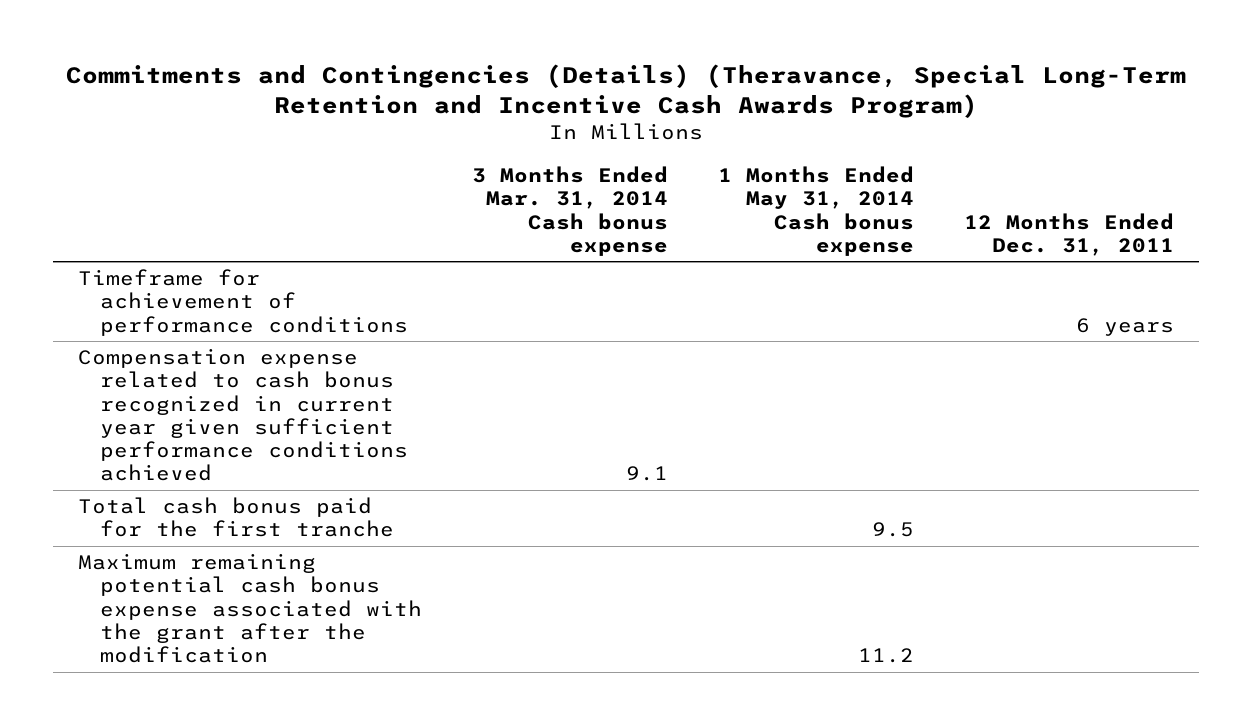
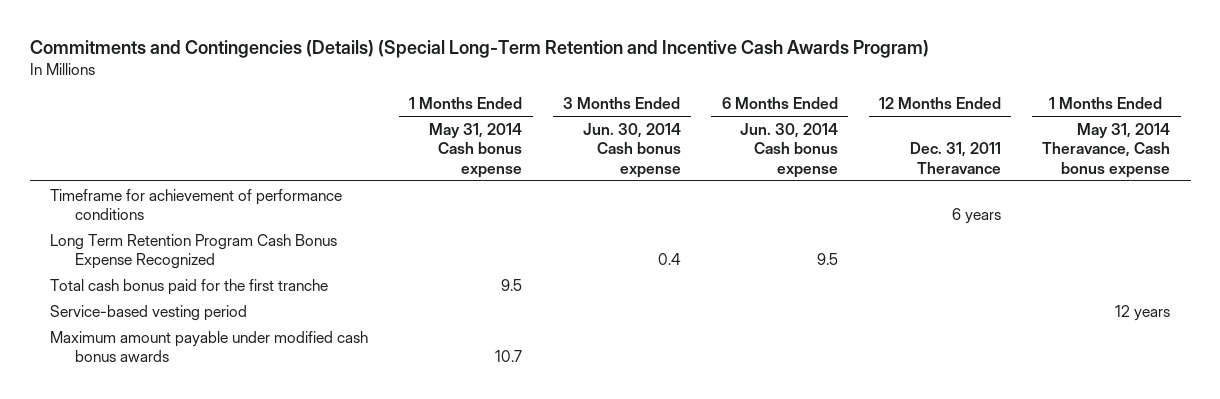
- Commitments and Contingencies (Details) (Theravance, Special Long-Term Retention and Incentive Cash Awards Program)
+ Commitments and Contingencies (Details) (Special Long-Term Retention and Incentive Cash Awards Program)
- | 3 Months Ended Mar. 31, 2014 Cash bonus expense | 1 Months Ended May 31, 2014 Cash bonus expense | 12 Months Ended Dec. 31, 2011
+ | 1 Months Ended May 31, 2014 Cash bonus expense | 3 Months Ended Jun. 30, 2014 Cash bonus expense | 6 Months Ended Jun. 30, 2014 Cash bonus expense | 12 Months Ended Dec. 31, 2011 Theravance | 1 Months Ended May 31, 2014 Theravance, Cash bonus expense
- Compensation expense related to cash bonus recognized in current year given sufficient performance conditions achieved | 9.1 | |
+ Long Term Retention Program Cash Bonus Expense Recognized | | 0.4 | 9.5 | |
- Maximum remaining potential cash bonus expense associated with the grant after the modification | | 11.2 |
+ Service-based vesting period | | | | | 12 years
+ Maximum amount payable under modified cash bonus awards | 10.7 | | | |

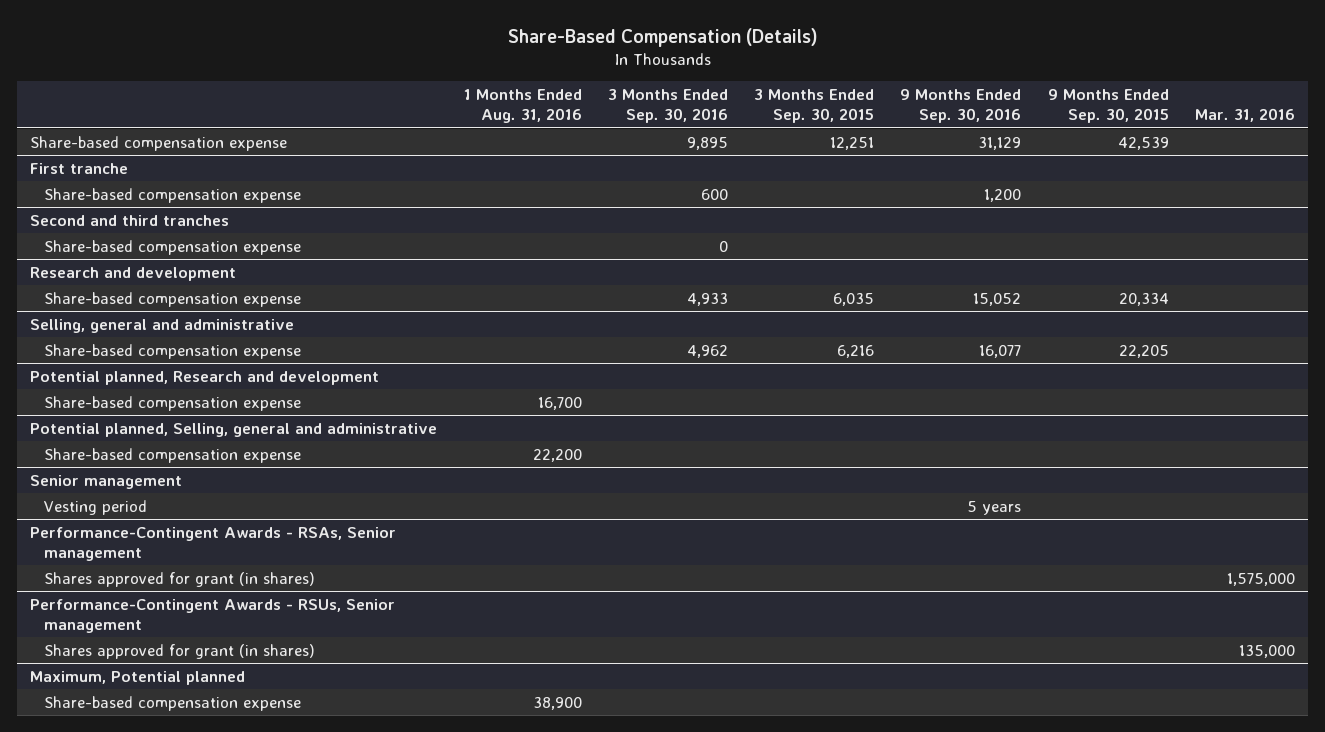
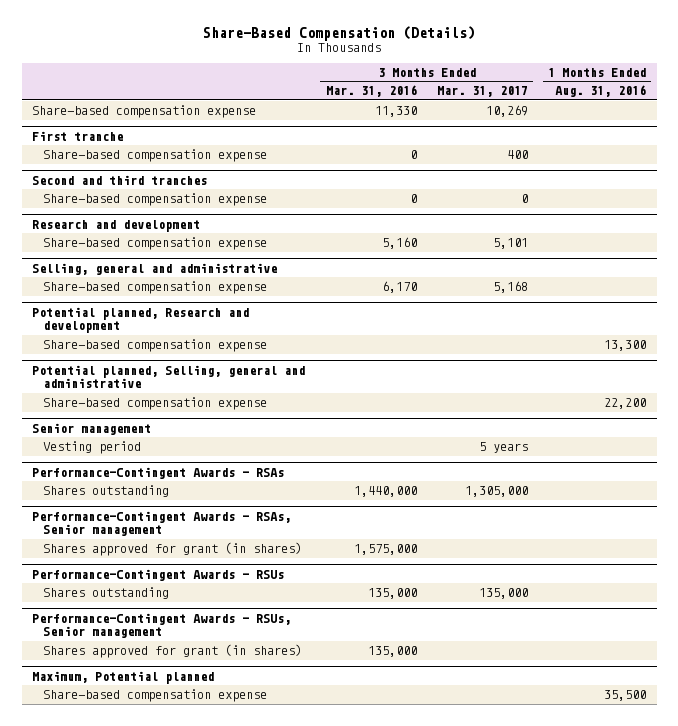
- | 1 Months Ended Aug. 31, 2016 | 3 Months Ended Sep. 30, 2016 | 3 Months Ended Sep. 30, 2015 | 9 Months Ended Sep. 30, 2016 | 9 Months Ended Sep. 30, 2015 | Mar. 31, 2016
+ | 3 Months Ended Mar. 31, 2016 | 3 Months Ended Mar. 31, 2017 | 1 Months Ended Aug. 31, 2016
@ Potential planned, Research and development
- Share-based compensation expense | 16,700 | | | | |
+ Share-based compensation expense | | | 13,300
+ Performance-Contingent Awards - RSAs
+ Shares outstanding | 1,440,000 | 1,305,000 |
+ Performance-Contingent Awards - RSUs
+ Shares outstanding | 135,000 | 135,000 |
@ Maximum, Potential planned
- Share-based compensation expense | 38,900 | | | | |
+ Share-based compensation expense | | | 35,500

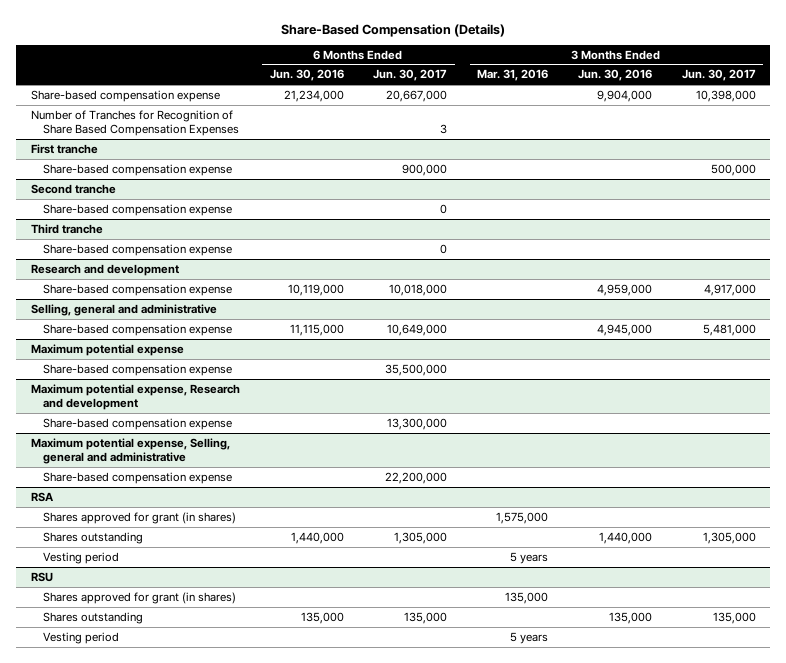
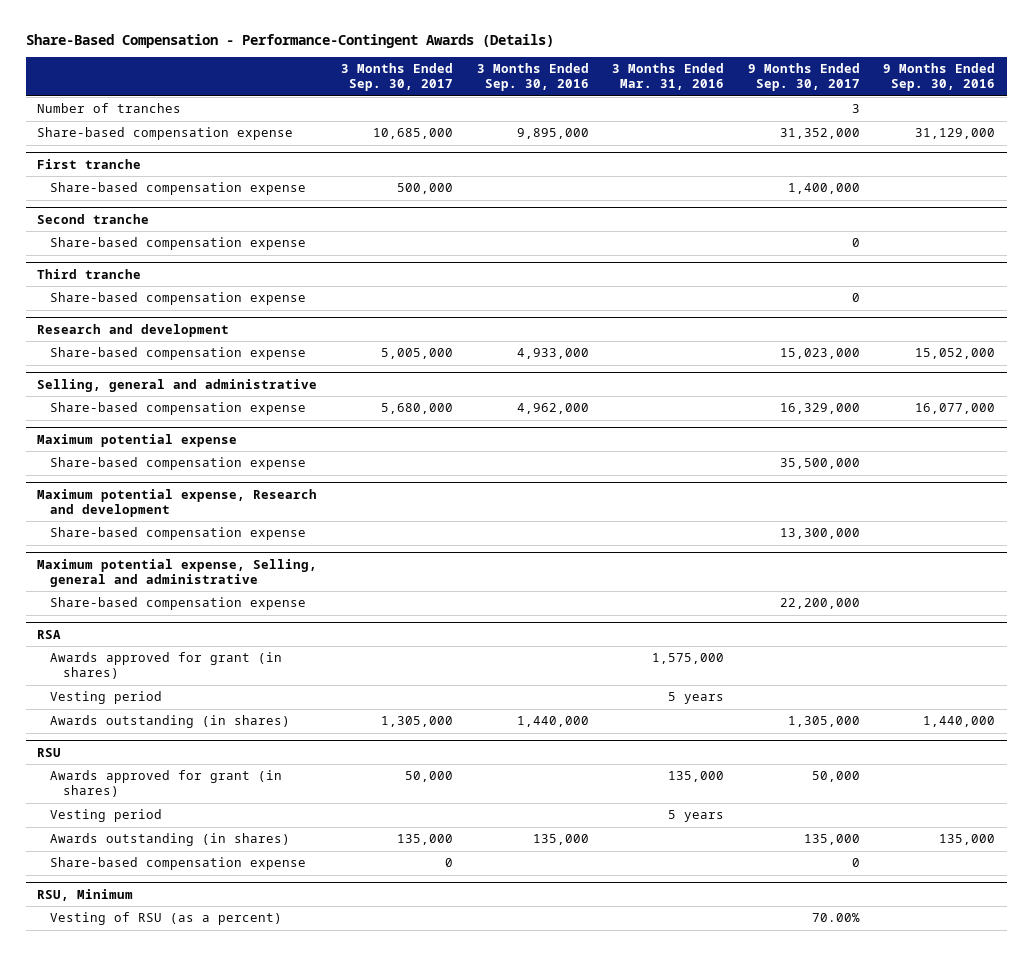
- Share-Based Compensation (Details)
+ Share-Based Compensation - Performance-Contingent Awards (Details)
- | 6 Months Ended Jun. 30, 2016 | 6 Months Ended Jun. 30, 2017 | 3 Months Ended Mar. 31, 2016 | 3 Months Ended Jun. 30, 2016 | 3 Months Ended Jun. 30, 2017
+ | 3 Months Ended Sep. 30, 2017 | 3 Months Ended Sep. 30, 2016 | 3 Months Ended Mar. 31, 2016 | 9 Months Ended Sep. 30, 2017 | 9 Months Ended Sep. 30, 2016
+ Number of tranches | | | | 3 |
- Number of Tranches for Recognition of Share Based Compensation Expenses | | 3 | | |
@ RSA
- Shares approved for grant (in shares) | | | 1,575,000 | |
- Shares outstanding | 1,440,000 | 1,305,000 | | 1,440,000 | 1,305,000
+ Awards approved for grant (in shares) | | | 1,575,000 | |
+ Awards outstanding (in shares) | 1,305,000 | 1,440,000 | | 1,305,000 | 1,440,000
@ RSU
- Shares approved for grant (in shares) | | | 135,000 | |
- Shares outstanding | 135,000 | 135,000 | | 135,000 | 135,000
+ Awards approved for grant (in shares) | 50,000 | | 135,000 | 50,000 |
+ Awards outstanding (in shares) | 135,000 | 135,000 | | 135,000 | 135,000
+ Share-based compensation expense | 0 | | | 0 |
+ RSU, Minimum
+ Vesting of RSU (as a percent) | | | | 70.00% |

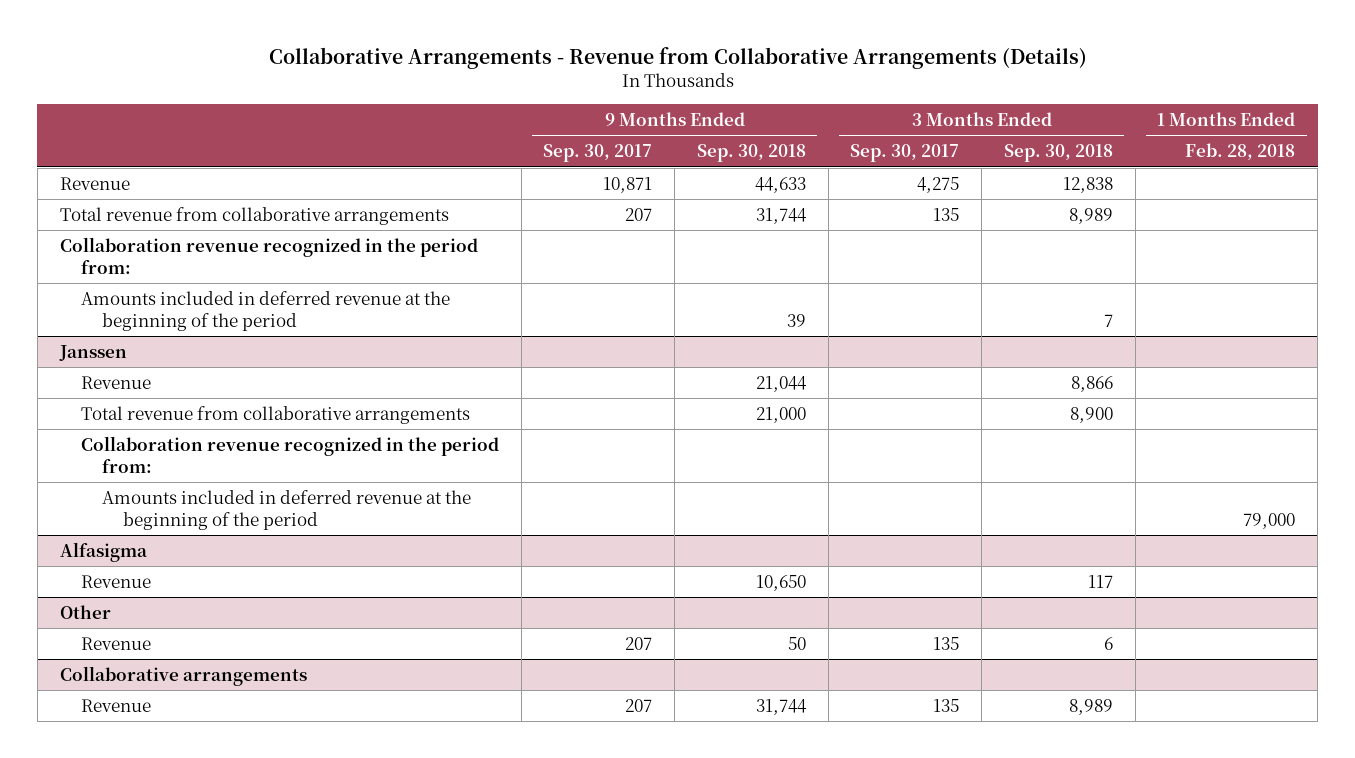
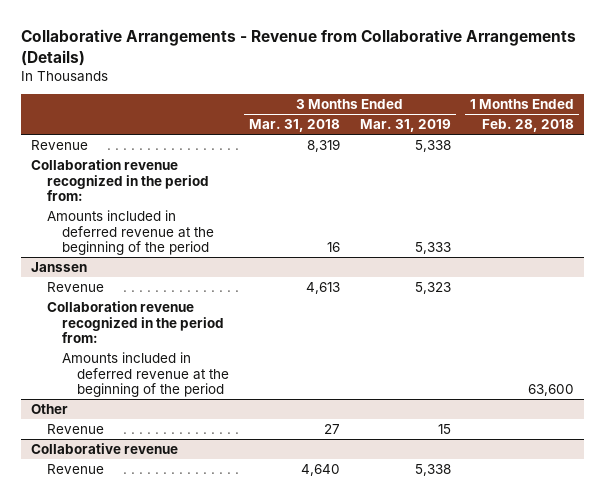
- | 9 Months Ended Sep. 30, 2017 | 9 Months Ended Sep. 30, 2018 | 3 Months Ended Sep. 30, 2017 | 3 Months Ended Sep. 30, 2018 | 1 Months Ended Feb. 28, 2018
+ | 3 Months Ended Mar. 31, 2018 | 3 Months Ended Mar. 31, 2019 | 1 Months Ended Feb. 28, 2018
- Total revenue from collaborative arrangements | 207 | 31,744 | 135 | 8,989 |
@ Janssen
- Total revenue from collaborative arrangements | | 21,000 | | 8,900 |
- Amounts included in deferred revenue at the beginning of the period | | | | | 79,000
- Alfasigma
- Revenue | | 10,650 | | 117 |
@ Janssen
+ Amounts included in deferred revenue at the beginning of the period | | | 63,600
- Collaborative arrangements
+ Collaborative revenue

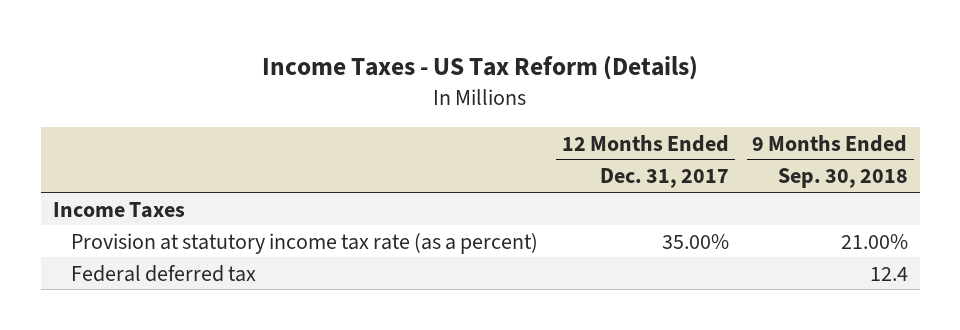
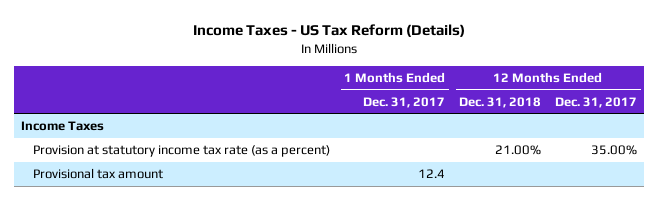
- | 12 Months Ended Dec. 31, 2017 | 9 Months Ended Sep. 30, 2018
+ | 1 Months Ended Dec. 31, 2017 | 12 Months Ended Dec. 31, 2018 | 12 Months Ended Dec. 31, 2017
- Federal deferred tax | | 12.4
+ Provisional tax amount | 12.4 | |

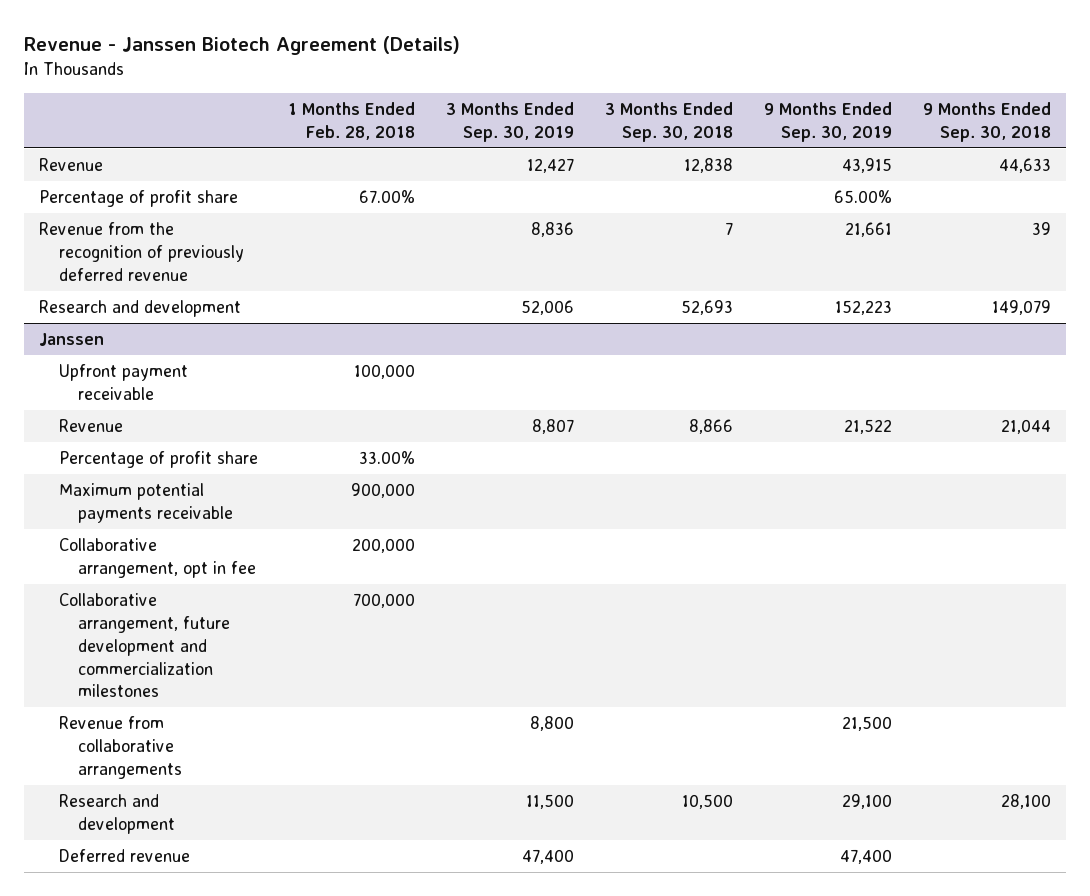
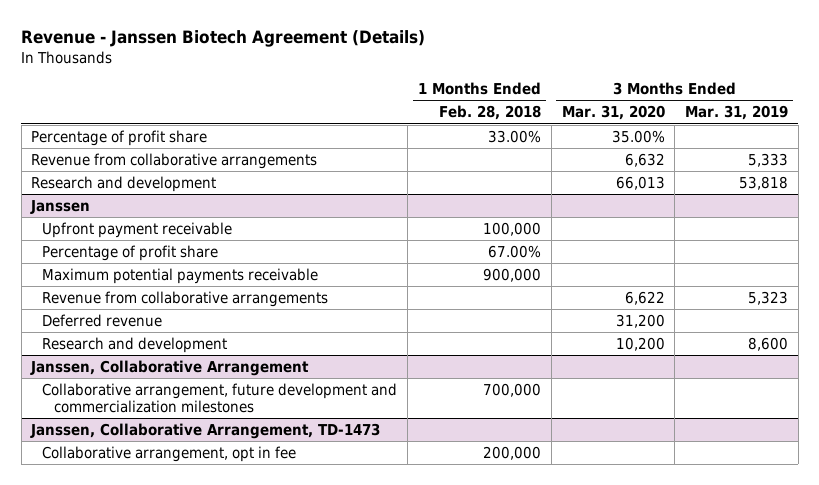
- | 1 Months Ended Feb. 28, 2018 | 3 Months Ended Sep. 30, 2019 | 3 Months Ended Sep. 30, 2018 | 9 Months Ended Sep. 30, 2019 | 9 Months Ended Sep. 30, 2018
+ | 1 Months Ended Feb. 28, 2018 | 3 Months Ended Mar. 31, 2020 | 3 Months Ended Mar. 31, 2019
- Revenue | | 12,427 | 12,838 | 43,915 | 44,633
- Percentage of profit share | 67.00% | | | 65.00% |
- Revenue from the recognition of previously deferred revenue | | 8,836 | 7 | 21,661 | 39
+ Percentage of profit share | 33.00% | 35.00% |
+ Revenue from collaborative arrangements | | 6,632 | 5,333
@ Janssen
- Revenue | | 8,807 | 8,866 | 21,522 | 21,044
- Percentage of profit share | 33.00% | | | |
+ Percentage of profit share | 67.00% | |
- Collaborative arrangement, opt in fee | 200,000 | | | |
- Collaborative arrangement, future development and commercialization milestones | 700,000 | | | |
moved down: Research and development | | 10,200 | 8,600
+ Janssen, Collaborative Arrangement
+ Collaborative arrangement, future development and commercialization milestones | 700,000 | |
+ Janssen, Collaborative Arrangement, TD-1473
+ Collaborative arrangement, opt in fee | 200,000 | |

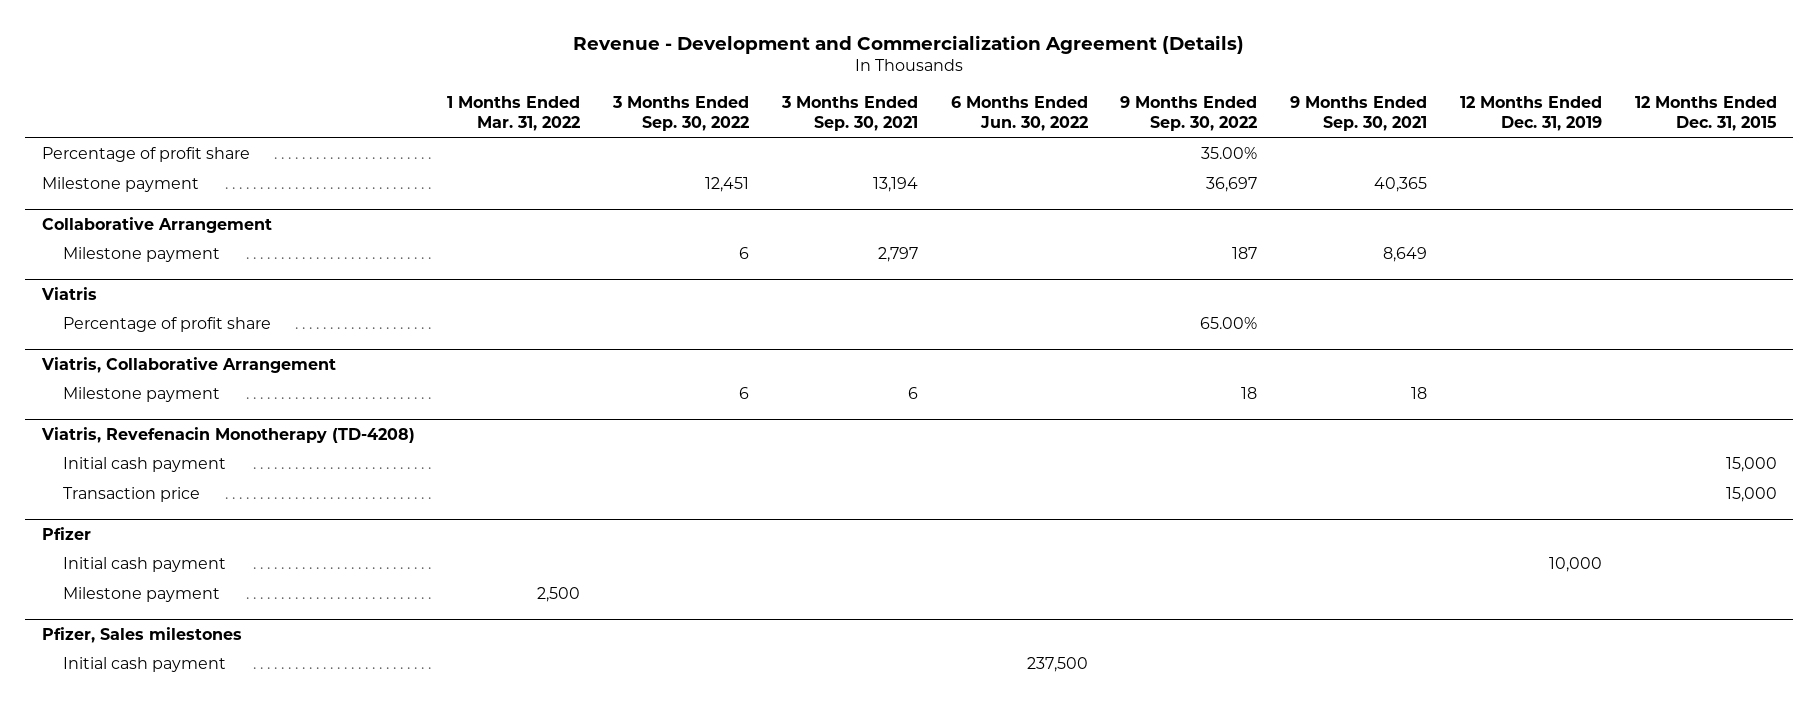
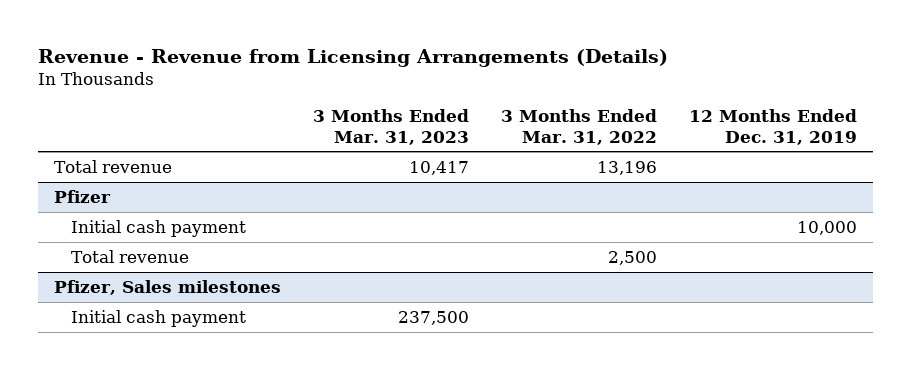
- Revenue - Development and Commercialization Agreement (Details)
+ Revenue - Revenue from Licensing Arrangements (Details)
- | 1 Months Ended Mar. 31, 2022 | 3 Months Ended Sep. 30, 2022 | 3 Months Ended Sep. 30, 2021 | 6 Months Ended Jun. 30, 2022 | 9 Months Ended Sep. 30, 2022 | 9 Months Ended Sep. 30, 2021 | 12 Months Ended Dec. 31, 2019 | 12 Months Ended Dec. 31, 2015
+ | 3 Months Ended Mar. 31, 2023 | 3 Months Ended Mar. 31, 2022 | 12 Months Ended Dec. 31, 2019
- Percentage of profit share | | | | | 35.00% | | |
- Milestone payment | | 12,451 | 13,194 | | 36,697 | 40,365 | |
- Collaborative Arrangement
- Milestone payment | | 6 | 2,797 | | 187 | 8,649 | |
- Viatris
- Percentage of profit share | | | | | 65.00% | | |
- Viatris, Collaborative Arrangement
- Milestone payment | | 6 | 6 | | 18 | 18 | |
- Viatris, Revefenacin Monotherapy (TD-4208)
- Initial cash payment | | | | | | | | 15,000
- Transaction price | | | | | | | | 15,000
+ Total revenue | 10,417 | 13,196 |
@ Pfizer
- Milestone payment | 2,500 | | | | | | |
+ Total revenue | | 2,500 |

